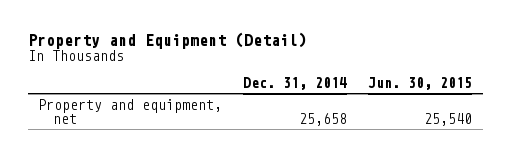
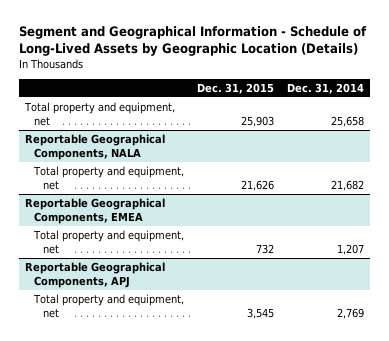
- Property and Equipment (Detail)
+ Segment and Geographical Information - Schedule of Long-Lived Assets by Geographic Location (Details)
- | Dec. 31, 2014 | Jun. 30, 2015
+ | Dec. 31, 2015 | Dec. 31, 2014
- Property and equipment, net | 25,658 | 25,540
+ Total property and equipment, net | 25,903 | 25,658
+ Reportable Geographical Components, NALA
+ Total property and equipment, net | 21,626 | 21,682
+ Reportable Geographical Components, EMEA
+ Total property and equipment, net | 732 | 1,207
+ Reportable Geographical Components, APJ
+ Total property and equipment, net | 3,545 | 2,769

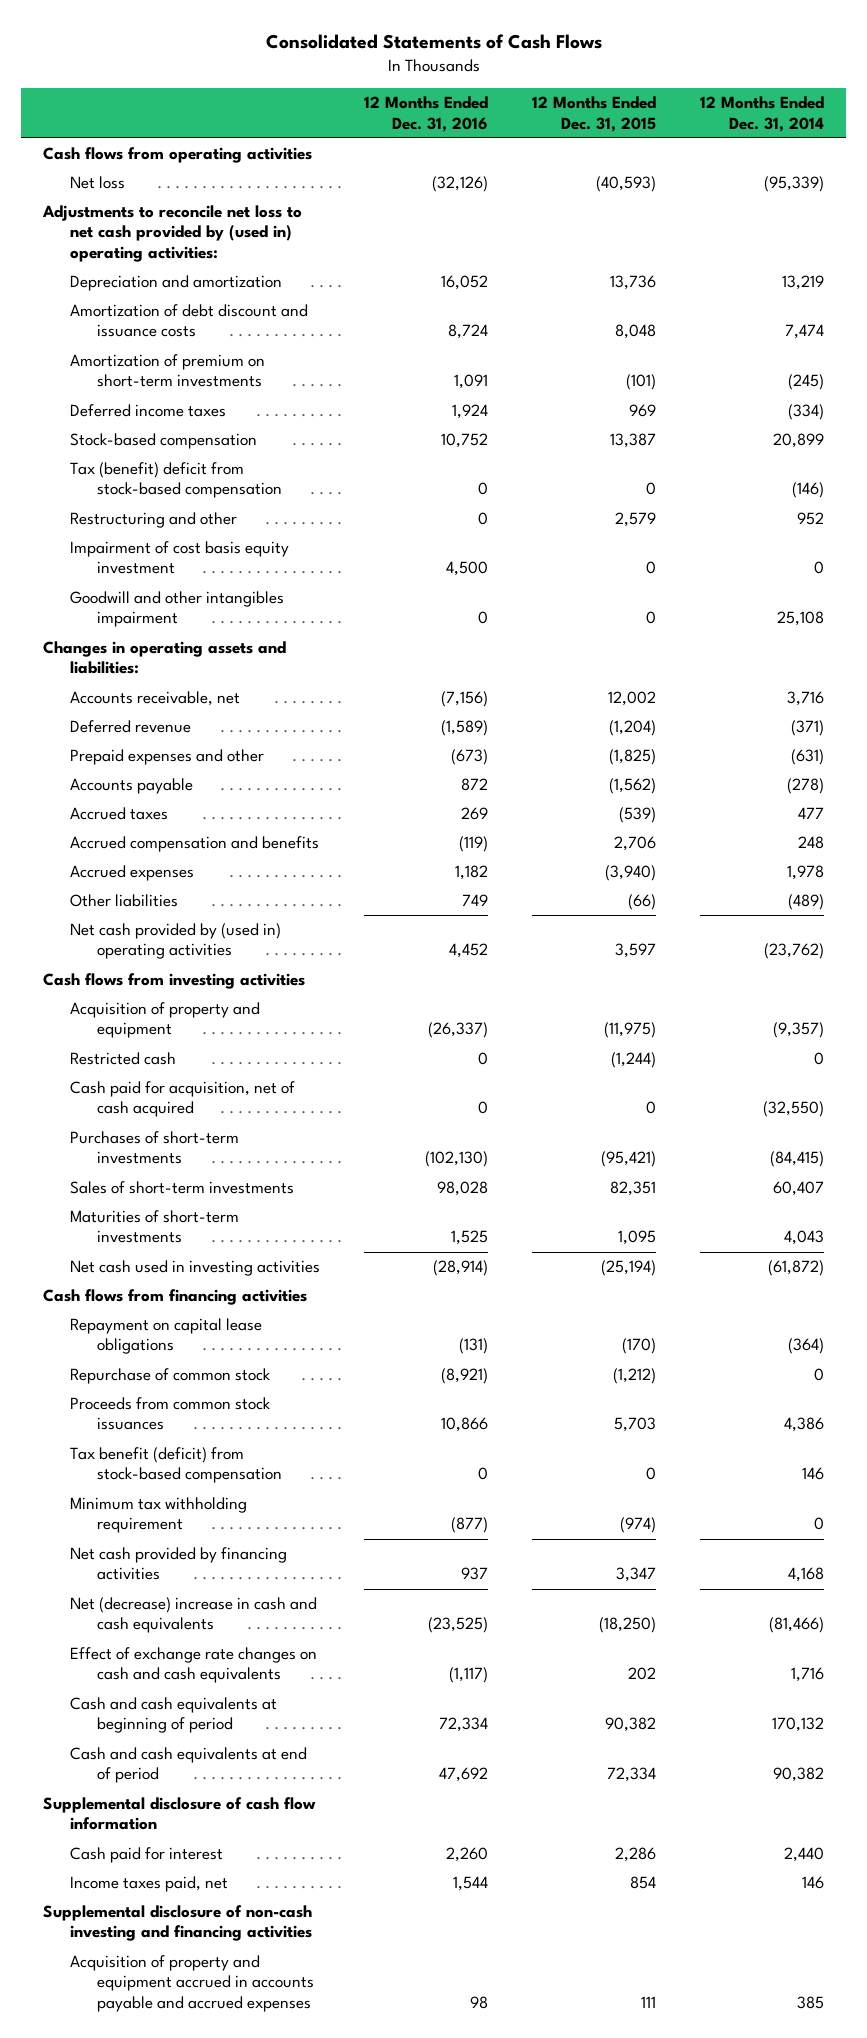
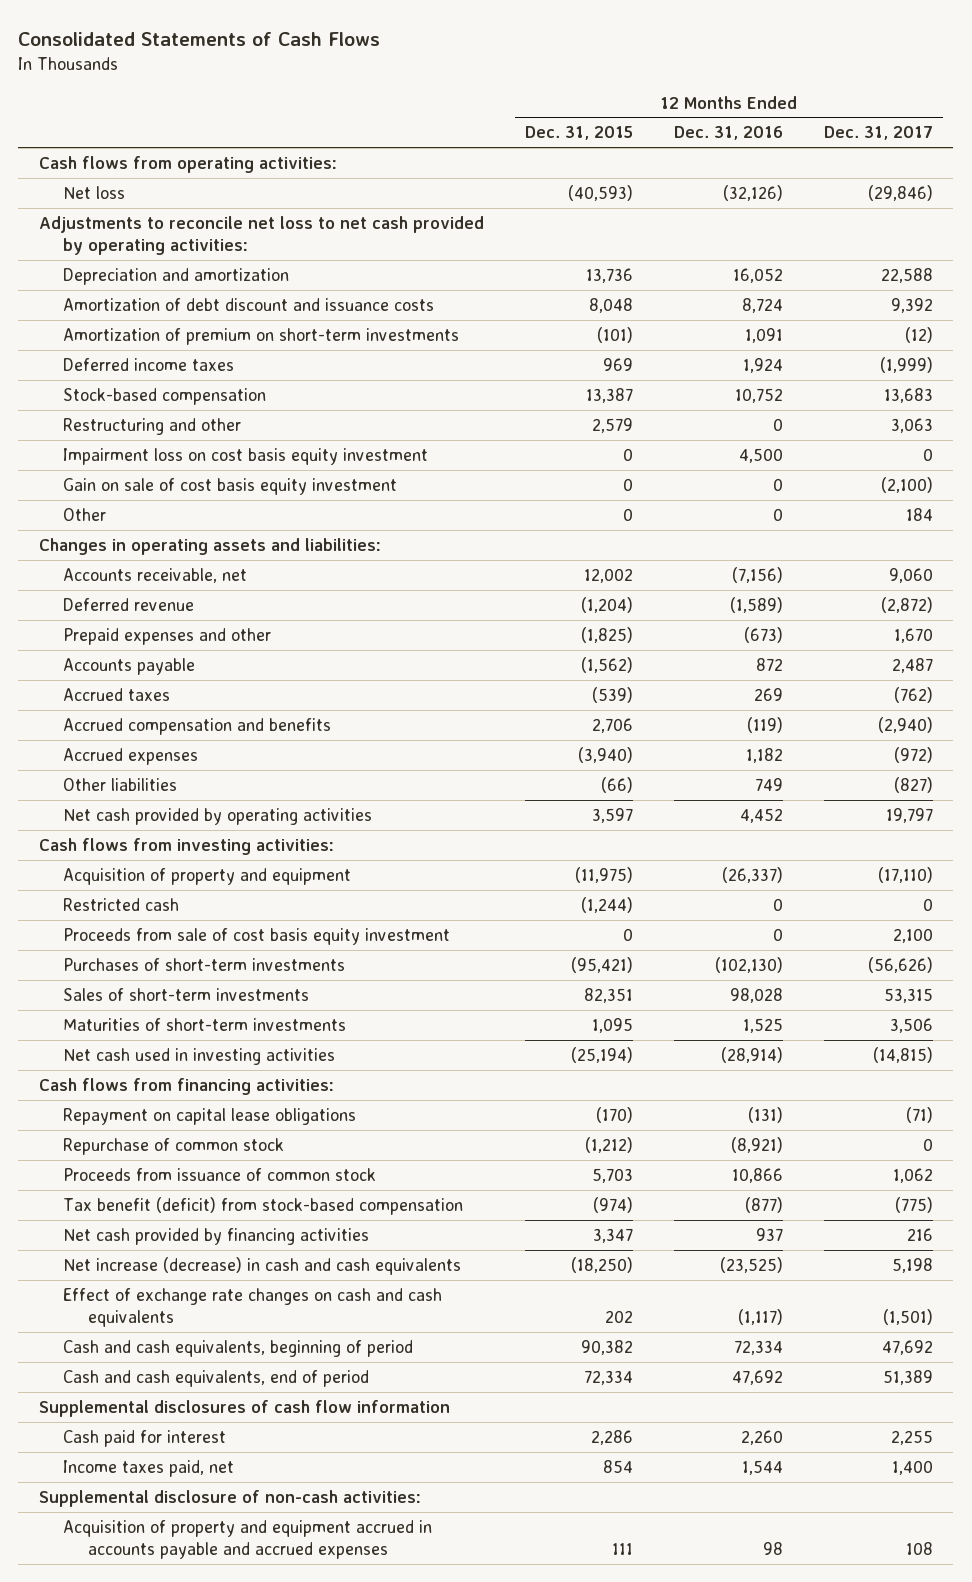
- | 12 Months Ended Dec. 31, 2016 | 12 Months Ended Dec. 31, 2015 | 12 Months Ended Dec. 31, 2014
+ | 12 Months Ended Dec. 31, 2015 | 12 Months Ended Dec. 31, 2016 | 12 Months Ended Dec. 31, 2017
- Cash flows from operating activities
+ Cash flows from operating activities:
- Adjustments to reconcile net loss to net cash provided by (used in) operating activities:
+ Adjustments to reconcile net loss to net cash provided by operating activities:
- Tax (benefit) deficit from stock-based compensation | 0 | 0 | (146)
- Impairment of cost basis equity investment | 4,500 | 0 | 0
- Goodwill and other intangibles impairment | 0 | 0 | 25,108
+ Impairment loss on cost basis equity investment | 0 | 4,500 | 0
+ Gain on sale of cost basis equity investment | 0 | 0 | (2,100)
+ Other | 0 | 0 | 184
- Net cash provided by (used in) operating activities | 4,452 | 3,597 | (23,762)
- Cash flows from investing activities
+ Net cash provided by operating activities | 3,597 | 4,452 | 19,797
+ Cash flows from investing activities:
- Cash paid for acquisition, net of cash acquired | 0 | 0 | (32,550)
+ Proceeds from sale of cost basis equity investment | 0 | 0 | 2,100
- Cash flows from financing activities
+ Cash flows from financing activities:
- Proceeds from common stock issuances | 10,866 | 5,703 | 4,386
- Tax benefit (deficit) from stock-based compensation | 0 | 0 | 146
- Minimum tax withholding requirement | (877) | (974) | 0
+ Proceeds from issuance of common stock | 5,703 | 10,866 | 1,062
+ Tax benefit (deficit) from stock-based compensation | (974) | (877) | (775)
- Net (decrease) increase in cash and cash equivalents | (23,525) | (18,250) | (81,466)
+ Net increase (decrease) in cash and cash equivalents | (18,250) | (23,525) | 5,198
- Cash and cash equivalents at beginning of period | 72,334 | 90,382 | 170,132
- Cash and cash equivalents at end of period | 47,692 | 72,334 | 90,382
- Supplemental disclosure of cash flow information
+ Cash and cash equivalents, beginning of period | 90,382 | 72,334 | 47,692
+ Cash and cash equivalents, end of period | 72,334 | 47,692 | 51,389
+ Supplemental disclosures of cash flow information
- Supplemental disclosure of non-cash investing and financing activities
+ Supplemental disclosure of non-cash activities:

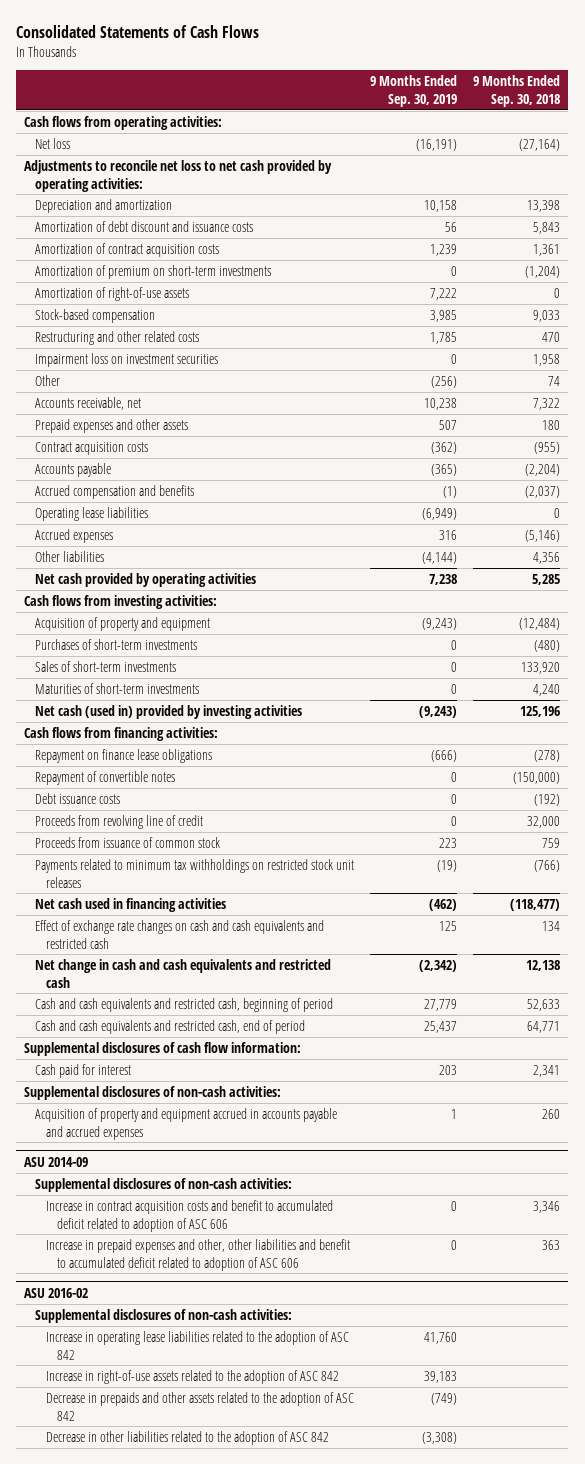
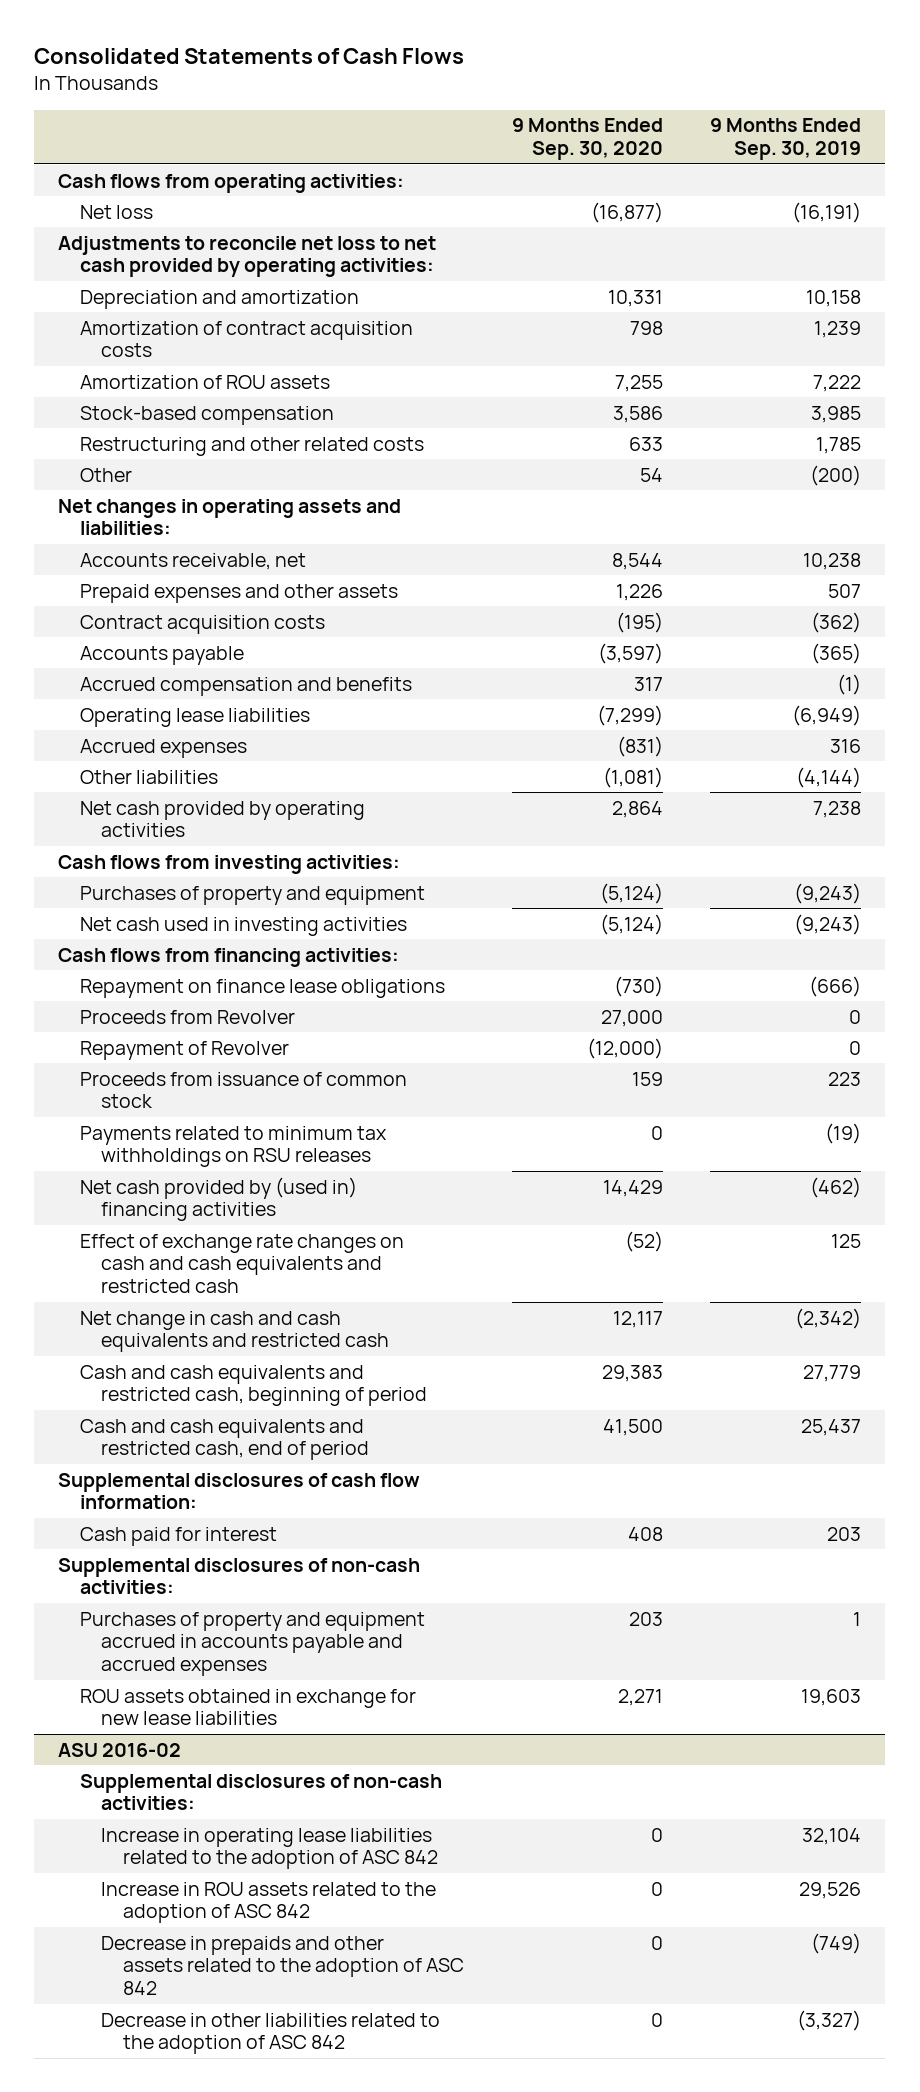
- | 9 Months Ended Sep. 30, 2019 | 9 Months Ended Sep. 30, 2018
+ | 9 Months Ended Sep. 30, 2020 | 9 Months Ended Sep. 30, 2019
- Amortization of debt discount and issuance costs | 56 | 5,843
- Amortization of premium on short-term investments | 0 | (1,204)
- Amortization of right-of-use assets | 7,222 | 0
+ Amortization of ROU assets | 7,255 | 7,222
- Impairment loss on investment securities | 0 | 1,958
- Other | (256) | 74
+ Other | 54 | (200)
+ Net changes in operating assets and liabilities:
- Acquisition of property and equipment | (9,243) | (12,484)
- Purchases of short-term investments | 0 | (480)
- Sales of short-term investments | 0 | 133,920
- Maturities of short-term investments | 0 | 4,240
- Net cash (used in) provided by investing activities | (9,243) | 125,196
+ Purchases of property and equipment | (5,124) | (9,243)
+ Net cash used in investing activities | (5,124) | (9,243)
- Repayment of convertible notes | 0 | (150,000)
- Debt issuance costs | 0 | (192)
- Proceeds from revolving line of credit | 0 | 32,000
+ Proceeds from Revolver | 27,000 | 0
+ Repayment of Revolver | (12,000) | 0
- Payments related to minimum tax withholdings on restricted stock unit releases | (19) | (766)
- Net cash used in financing activities | (462) | (118,477)
+ Payments related to minimum tax withholdings on RSU releases | 0 | (19)
+ Net cash provided by (used in) financing activities | 14,429 | (462)
- Acquisition of property and equipment accrued in accounts payable and accrued expenses | 1 | 260
- ASU 2014-09
- Supplemental disclosures of non-cash activities:
- Increase in contract acquisition costs and benefit to accumulated deficit related to adoption of ASC 606 | 0 | 3,346
- Increase in prepaid expenses and other, other liabilities and benefit to accumulated deficit related to adoption of ASC 606 | 0 | 363
+ Purchases of property and equipment accrued in accounts payable and accrued expenses | 203 | 1
+ ROU assets obtained in exchange for new lease liabilities | 2,271 | 19,603
@ ASU 2016-02
- Increase in operating lease liabilities related to the adoption of ASC 842 | 41,760 |
- Increase in right-of-use assets related to the adoption of ASC 842 | 39,183 |
+ Increase in operating lease liabilities related to the adoption of ASC 842 | 0 | 32,104
+ Increase in ROU assets related to the adoption of ASC 842 | 0 | 29,526
- Decrease in other liabilities related to the adoption of ASC 842 | (3,308) |
+ Decrease in other liabilities related to the adoption of ASC 842 | 0 | (3,327)

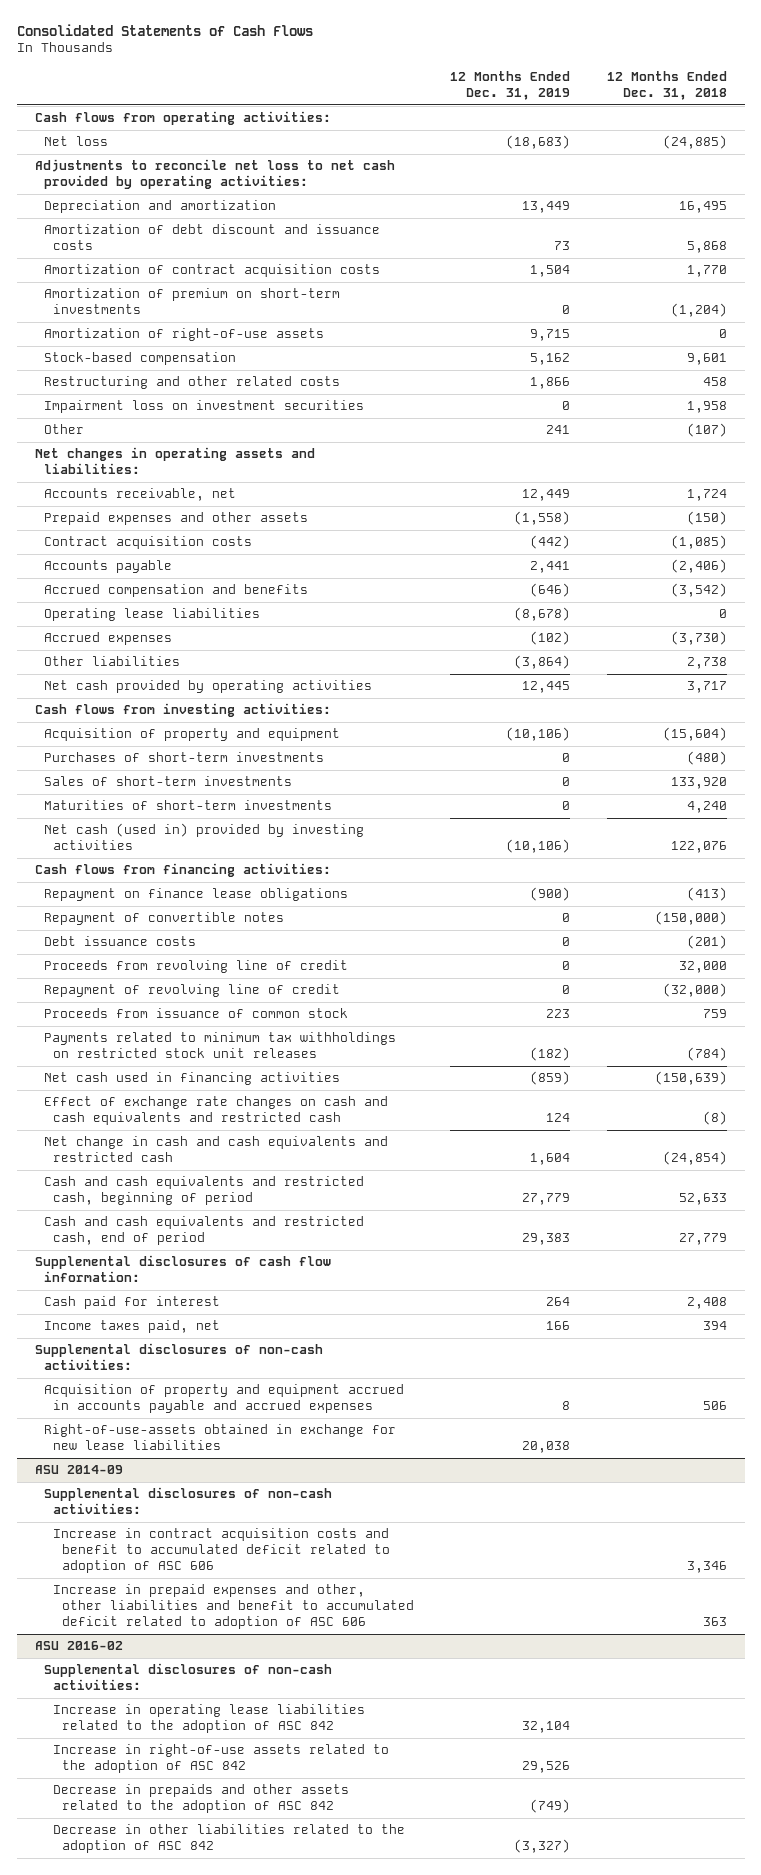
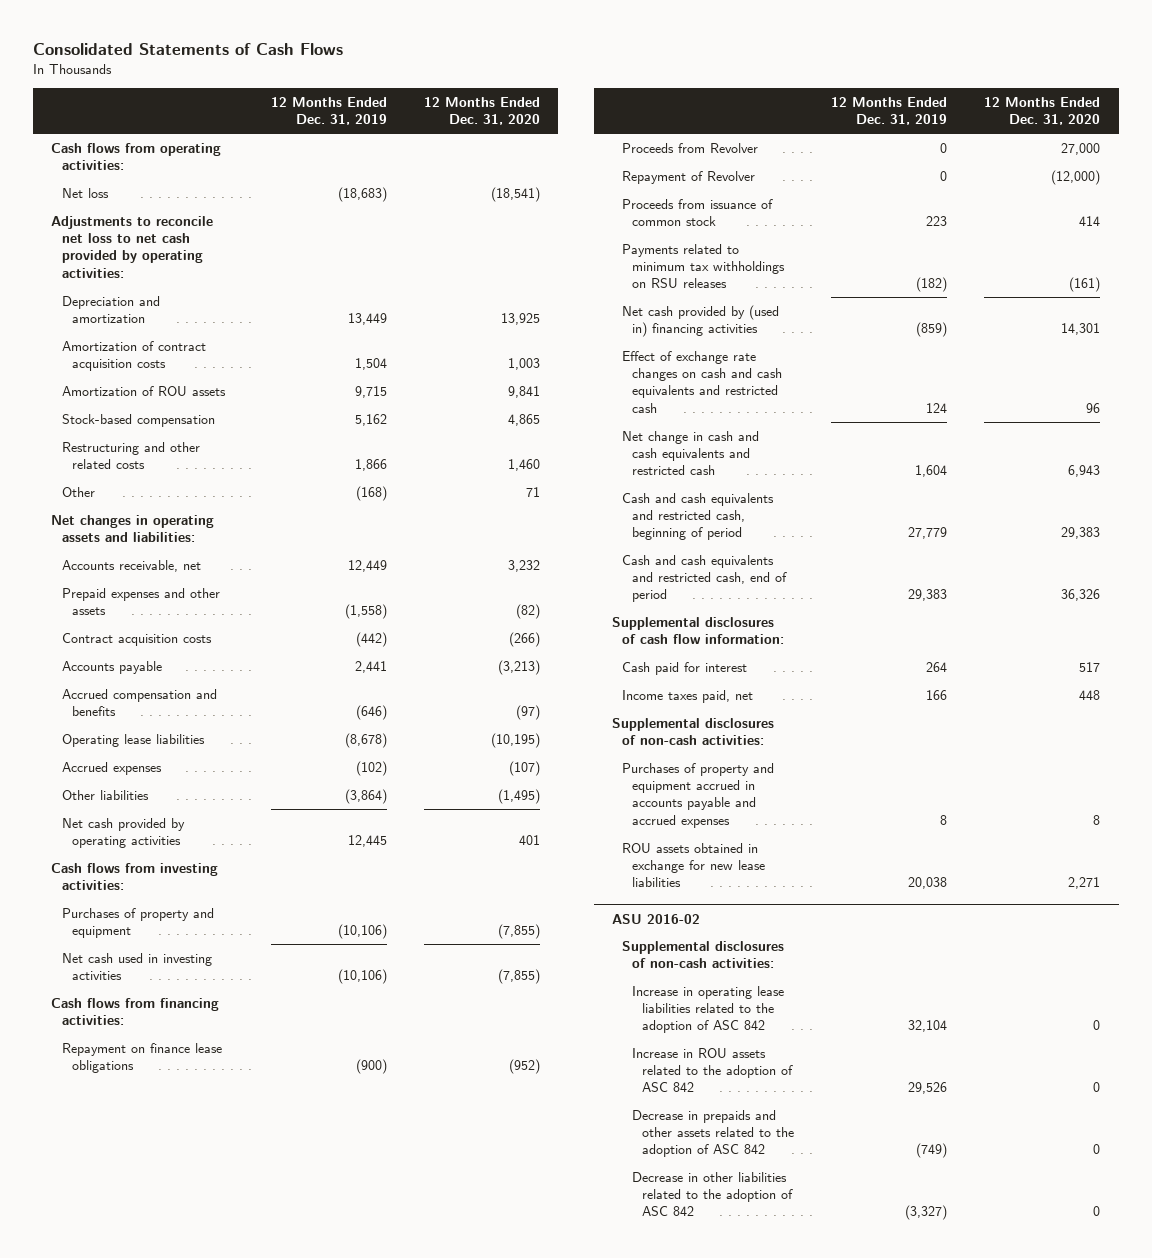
- | 12 Months Ended Dec. 31, 2019 | 12 Months Ended Dec. 31, 2018
+ | 12 Months Ended Dec. 31, 2019 | 12 Months Ended Dec. 31, 2020
- Amortization of debt discount and issuance costs | 73 | 5,868
- Amortization of premium on short-term investments | 0 | (1,204)
- Amortization of right-of-use assets | 9,715 | 0
+ Amortization of ROU assets | 9,715 | 9,841
- Impairment loss on investment securities | 0 | 1,958
- Other | 241 | (107)
+ Other | (168) | 71
- Acquisition of property and equipment | (10,106) | (15,604)
- Purchases of short-term investments | 0 | (480)
- Sales of short-term investments | 0 | 133,920
- Maturities of short-term investments | 0 | 4,240
- Net cash (used in) provided by investing activities | (10,106) | 122,076
+ Purchases of property and equipment | (10,106) | (7,855)
+ Net cash used in investing activities | (10,106) | (7,855)
- Repayment of convertible notes | 0 | (150,000)
- Debt issuance costs | 0 | (201)
- Proceeds from revolving line of credit | 0 | 32,000
- Repayment of revolving line of credit | 0 | (32,000)
+ Proceeds from Revolver | 0 | 27,000
+ Repayment of Revolver | 0 | (12,000)
- Payments related to minimum tax withholdings on restricted stock unit releases | (182) | (784)
- Net cash used in financing activities | (859) | (150,639)
+ Payments related to minimum tax withholdings on RSU releases | (182) | (161)
+ Net cash provided by (used in) financing activities | (859) | 14,301
- Acquisition of property and equipment accrued in accounts payable and accrued expenses | 8 | 506
- Right-of-use-assets obtained in exchange for new lease liabilities | 20,038 |
- ASU 2014-09
- Supplemental disclosures of non-cash activities:
- Increase in contract acquisition costs and benefit to accumulated deficit related to adoption of ASC 606 | | 3,346
- Increase in prepaid expenses and other, other liabilities and benefit to accumulated deficit related to adoption of ASC 606 | | 363
+ Purchases of property and equipment accrued in accounts payable and accrued expenses | 8 | 8
+ ROU assets obtained in exchange for new lease liabilities | 20,038 | 2,271
@ ASU 2016-02
- Increase in right-of-use assets related to the adoption of ASC 842 | 29,526 |
+ Increase in ROU assets related to the adoption of ASC 842 | 29,526 | 0

